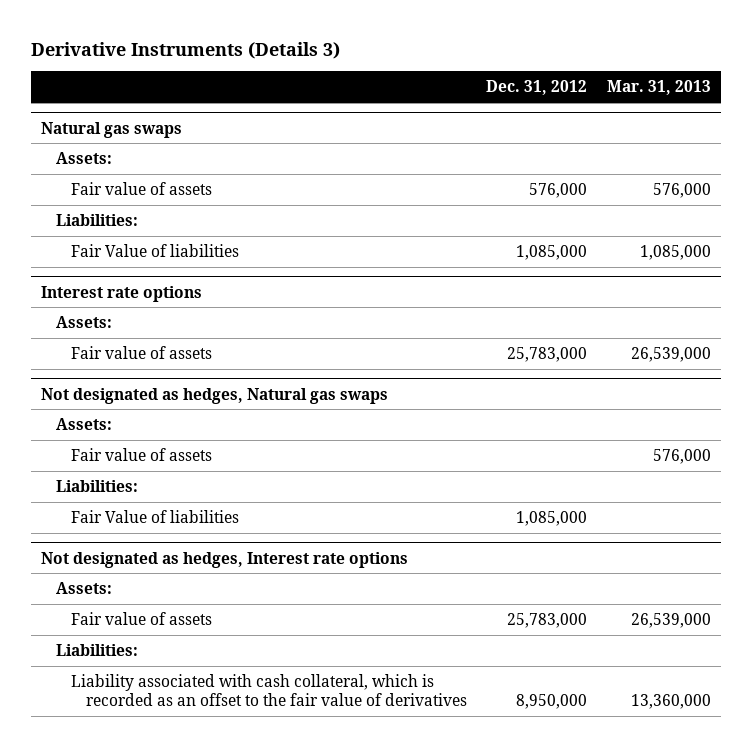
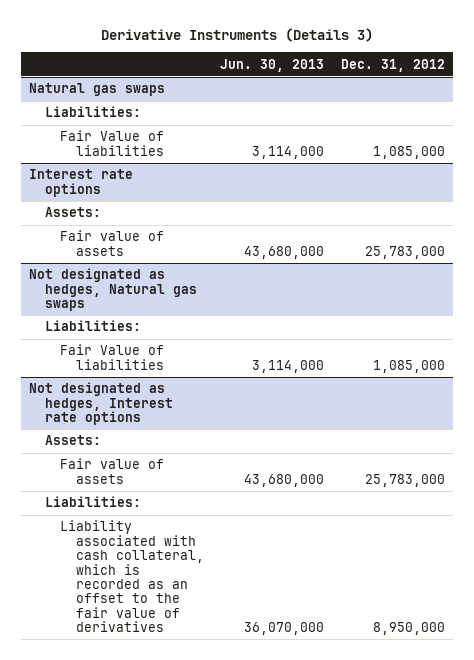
- | Dec. 31, 2012 | Mar. 31, 2013
+ | Jun. 30, 2013 | Dec. 31, 2012
@ Natural gas swaps
- Assets:
- Fair value of assets | 576,000 | 576,000
@ Not designated as hedges, Natural gas swaps
- Assets:
- Fair value of assets | | 576,000

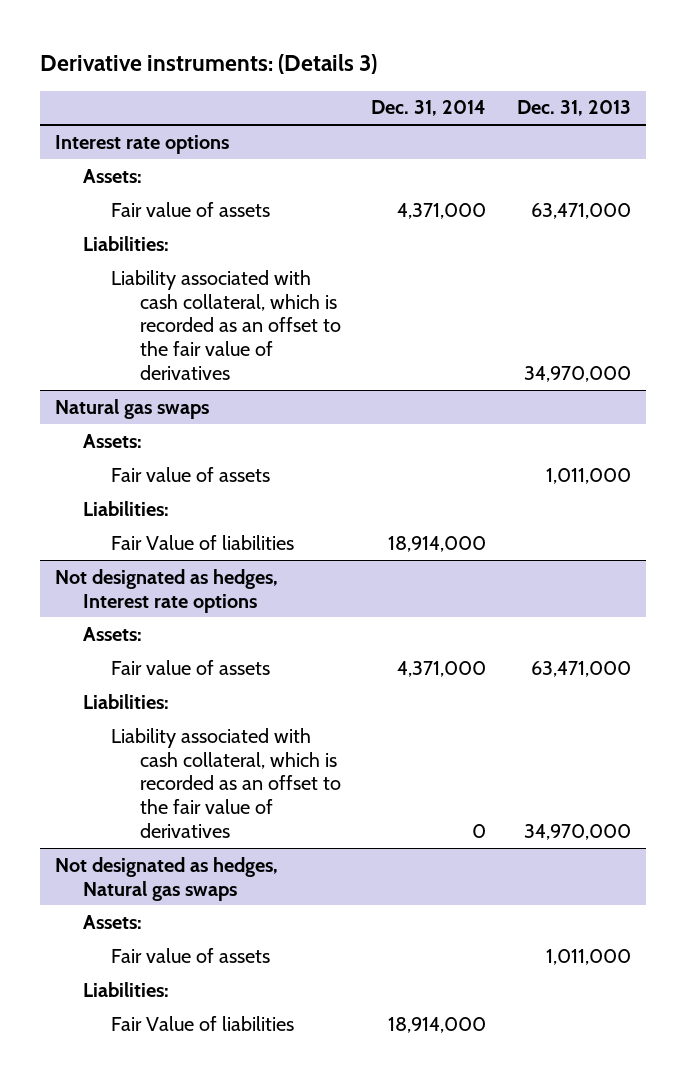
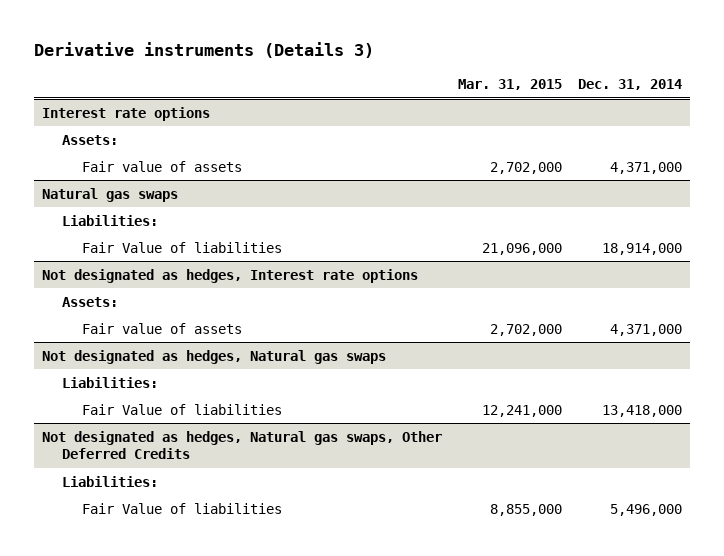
- Derivative instruments: (Details 3)
+ Derivative instruments (Details 3)
- | Dec. 31, 2014 | Dec. 31, 2013
+ | Mar. 31, 2015 | Dec. 31, 2014
@ Interest rate options
- Liabilities:
- Liability associated with cash collateral, which is recorded as an offset to the fair value of derivatives | | 34,970,000
@ Natural gas swaps
- Assets:
- Fair value of assets | | 1,011,000
@ Not designated as hedges, Interest rate options
- Liabilities:
- Liability associated with cash collateral, which is recorded as an offset to the fair value of derivatives | 0 | 34,970,000
@ Not designated as hedges, Natural gas swaps
- Assets:
- Fair value of assets | | 1,011,000
- Fair Value of liabilities | 18,914,000 |
+ Fair Value of liabilities | 12,241,000 | 13,418,000
+ Not designated as hedges, Natural gas swaps, Other Deferred Credits
+ Liabilities:
+ Fair Value of liabilities | 8,855,000 | 5,496,000

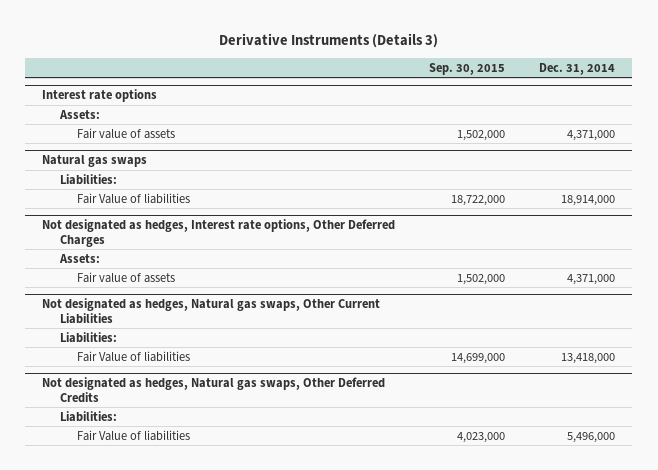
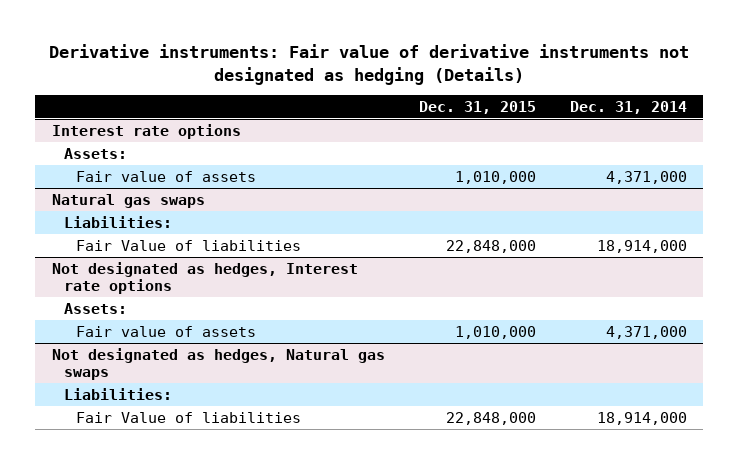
- Derivative Instruments (Details 3)
+ Derivative instruments: Fair value of derivative instruments not designated as hedging (Details)
- | Sep. 30, 2015 | Dec. 31, 2014
+ | Dec. 31, 2015 | Dec. 31, 2014
- Not designated as hedges, Interest rate options, Other Deferred Charges
+ Not designated as hedges, Interest rate options
- Not designated as hedges, Natural gas swaps, Other Current Liabilities
- Liabilities:
- Fair Value of liabilities | 14,699,000 | 13,418,000
- Not designated as hedges, Natural gas swaps, Other Deferred Credits
+ Not designated as hedges, Natural gas swaps
- Fair Value of liabilities | 4,023,000 | 5,496,000
+ Fair Value of liabilities | 22,848,000 | 18,914,000

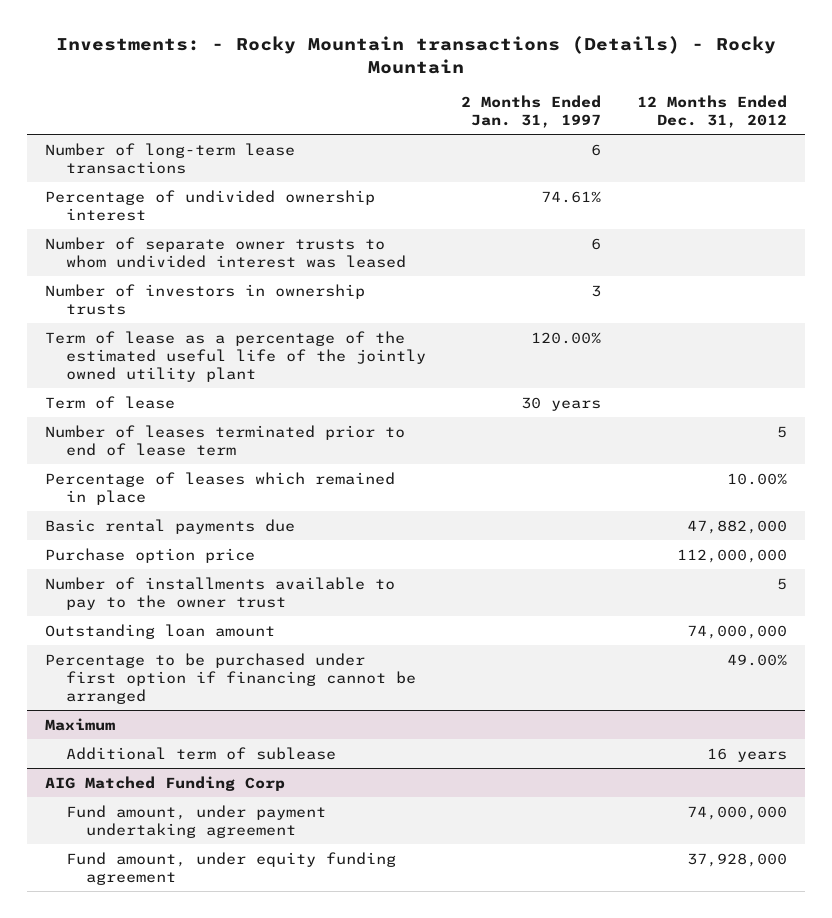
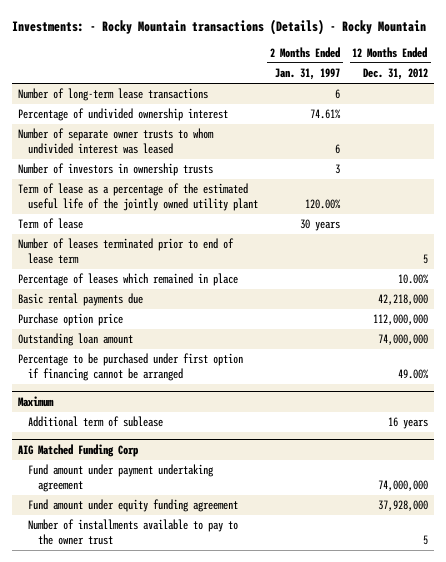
- Basic rental payments due | | 47,882,000
+ Basic rental payments due | | 42,218,000
- Number of installments available to pay to the owner trust | | 5
@ AIG Matched Funding Corp
- Fund amount, under payment undertaking agreement | | 74,000,000
- Fund amount, under equity funding agreement | | 37,928,000
+ Fund amount under payment undertaking agreement | | 74,000,000
+ Fund amount under equity funding agreement | | 37,928,000
+ Number of installments available to pay to the owner trust | | 5

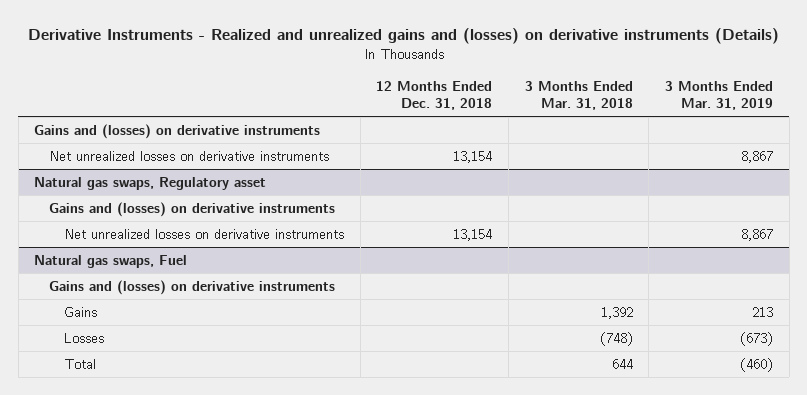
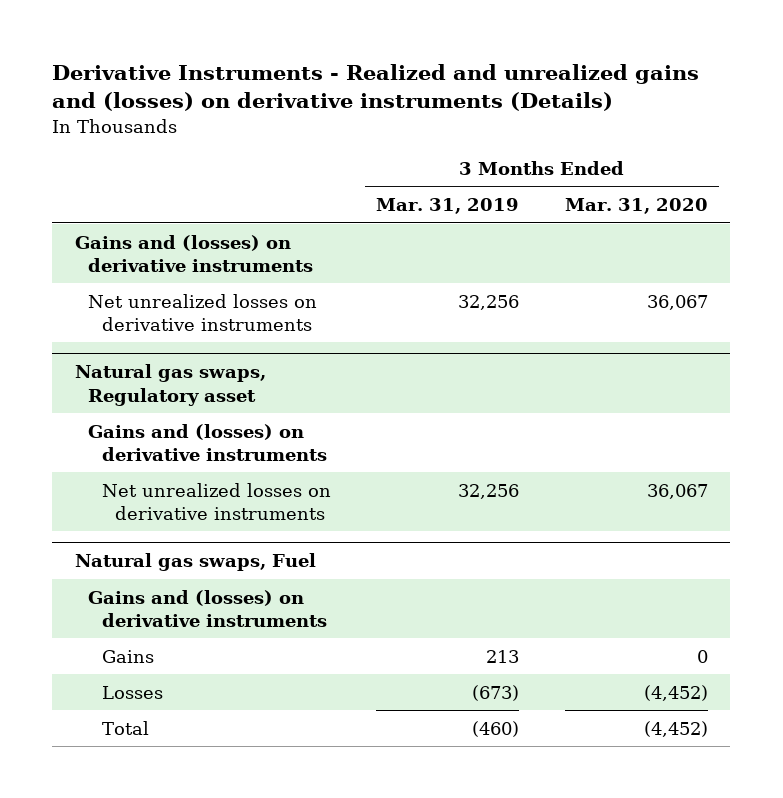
- | 12 Months Ended Dec. 31, 2018 | 3 Months Ended Mar. 31, 2018 | 3 Months Ended Mar. 31, 2019
+ | 3 Months Ended Mar. 31, 2019 | 3 Months Ended Mar. 31, 2020
- Net unrealized losses on derivative instruments | 13,154 | | 8,867
+ Net unrealized losses on derivative instruments | 32,256 | 36,067
@ Natural gas swaps, Regulatory asset
- Net unrealized losses on derivative instruments | 13,154 | | 8,867
+ Net unrealized losses on derivative instruments | 32,256 | 36,067

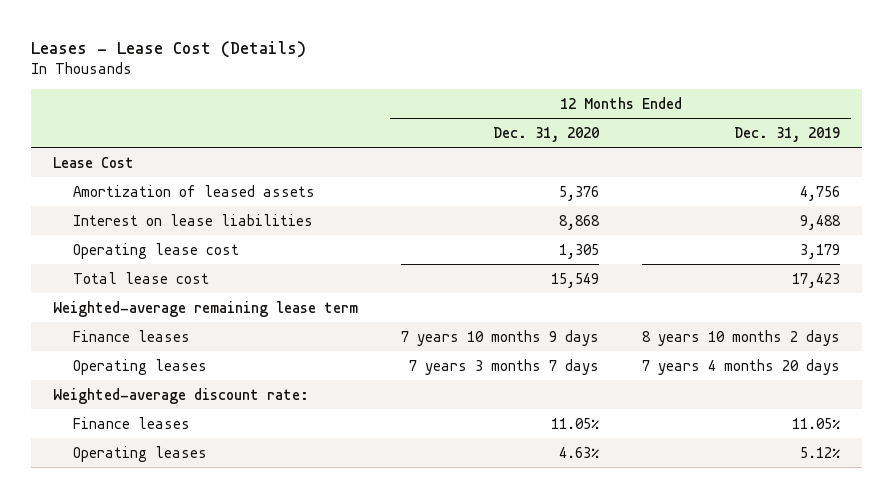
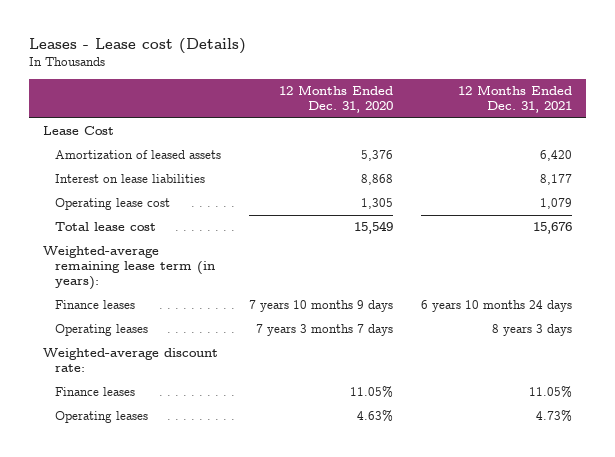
- Leases - Lease Cost (Details)
+ Leases - Lease cost (Details)
- | 12 Months Ended Dec. 31, 2020 | 12 Months Ended Dec. 31, 2019
+ | 12 Months Ended Dec. 31, 2020 | 12 Months Ended Dec. 31, 2021
- Weighted-average remaining lease term
+ Weighted-average remaining lease term (in years):

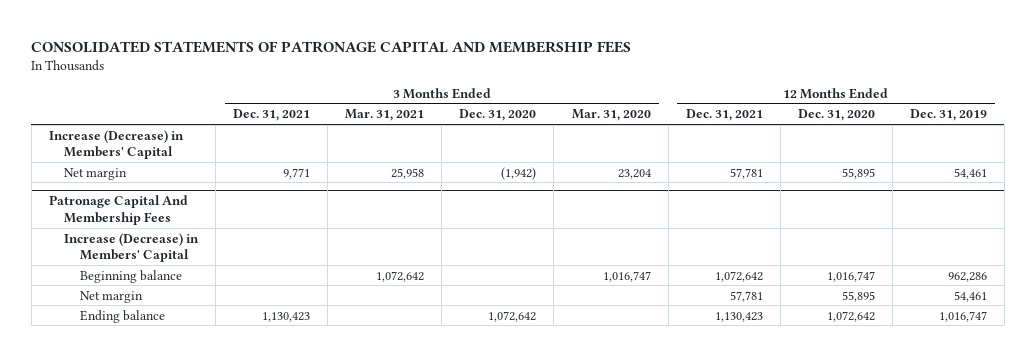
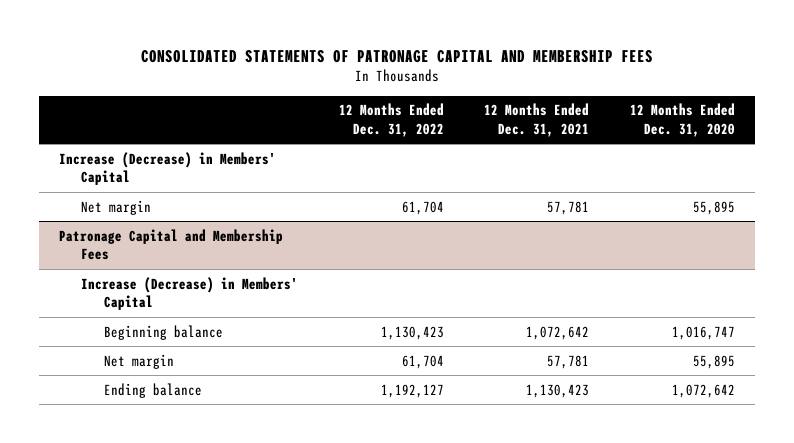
- | 3 Months Ended Dec. 31, 2021 | 3 Months Ended Mar. 31, 2021 | 3 Months Ended Dec. 31, 2020 | 3 Months Ended Mar. 31, 2020 | 12 Months Ended Dec. 31, 2021 | 12 Months Ended Dec. 31, 2020 | 12 Months Ended Dec. 31, 2019
+ | 12 Months Ended Dec. 31, 2022 | 12 Months Ended Dec. 31, 2021 | 12 Months Ended Dec. 31, 2020
- Patronage Capital And Membership Fees
+ Patronage Capital and Membership Fees

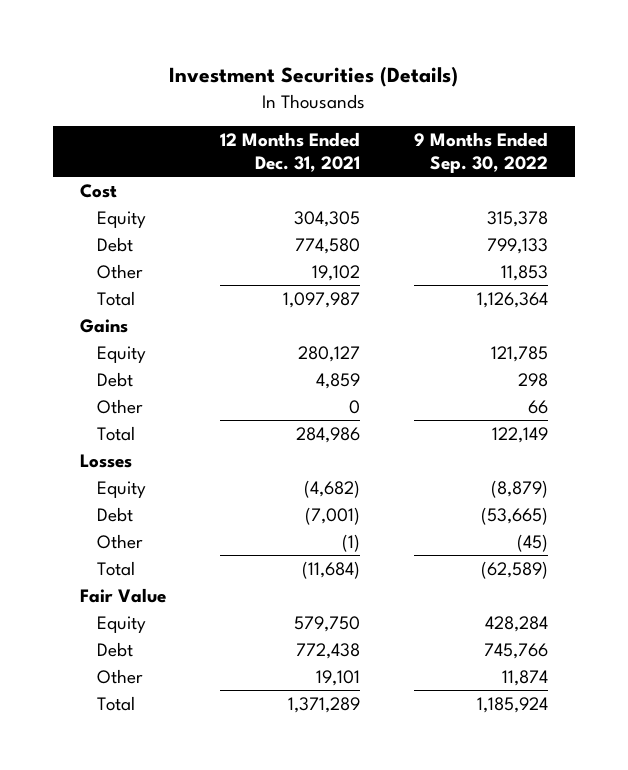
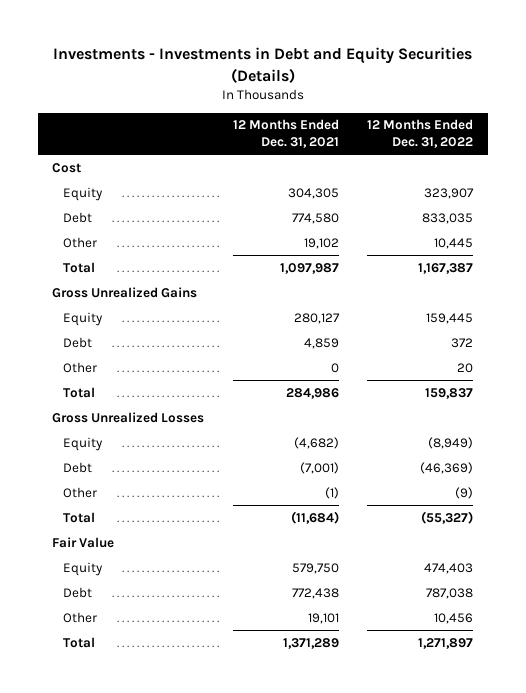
- Investment Securities (Details)
+ Investments - Investments in Debt and Equity Securities (Details)
- | 12 Months Ended Dec. 31, 2021 | 9 Months Ended Sep. 30, 2022
+ | 12 Months Ended Dec. 31, 2021 | 12 Months Ended Dec. 31, 2022
- Gains
+ Gross Unrealized Gains
- Losses
+ Gross Unrealized Losses

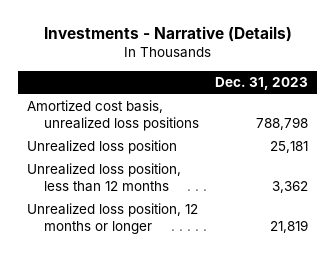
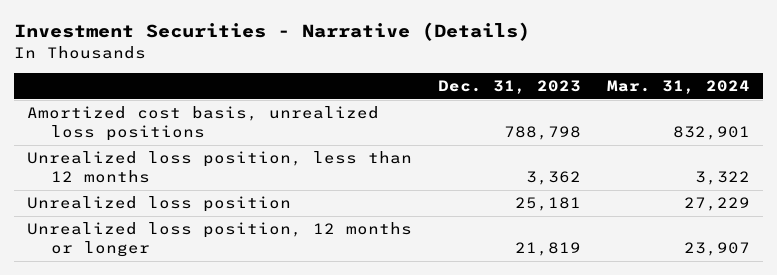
- Investments - Narrative (Details)
+ Investment Securities - Narrative (Details)
- | Dec. 31, 2023
+ | Dec. 31, 2023 | Mar. 31, 2024
moved down: Unrealized loss position | 25,181 | 27,229

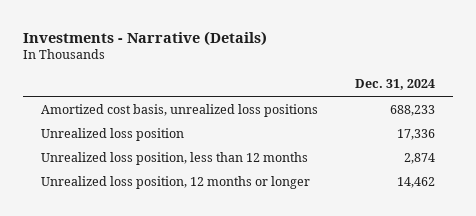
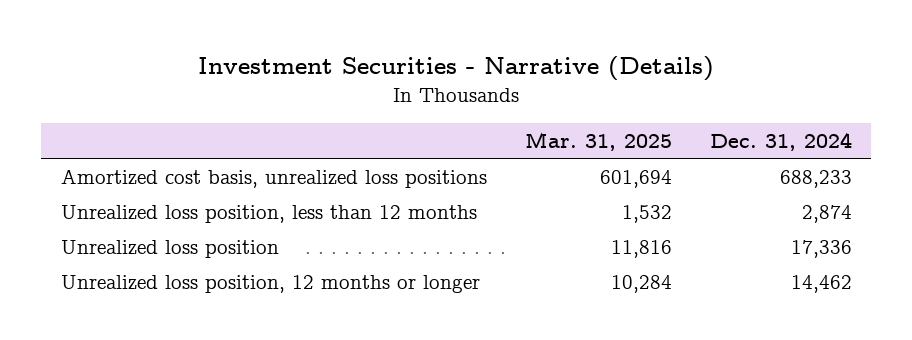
- Investments - Narrative (Details)
+ Investment Securities - Narrative (Details)
- | Dec. 31, 2024
+ | Mar. 31, 2025 | Dec. 31, 2024
moved down: Unrealized loss position | 11,816 | 17,336

